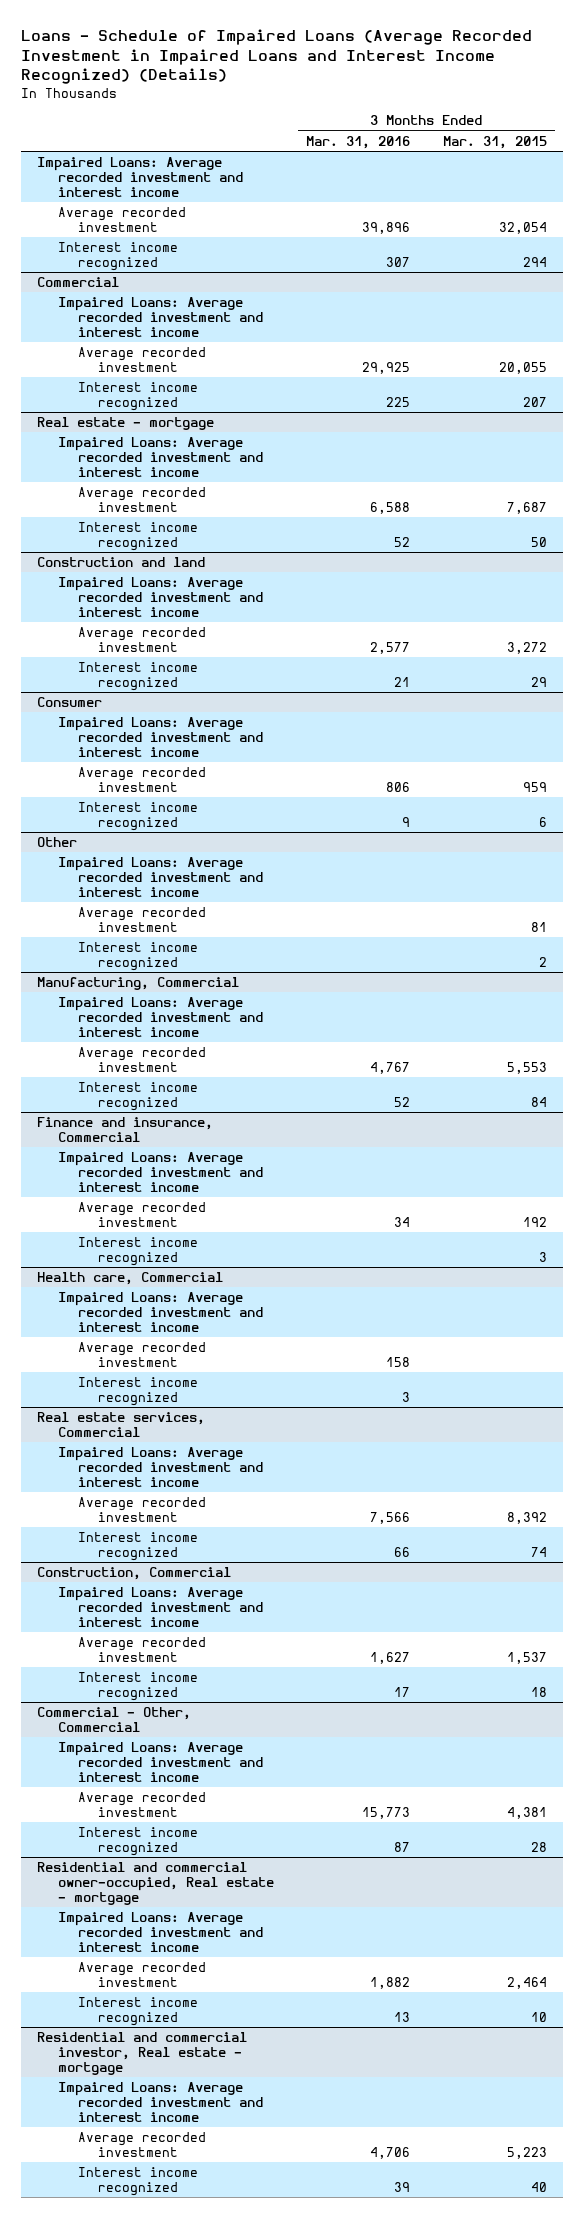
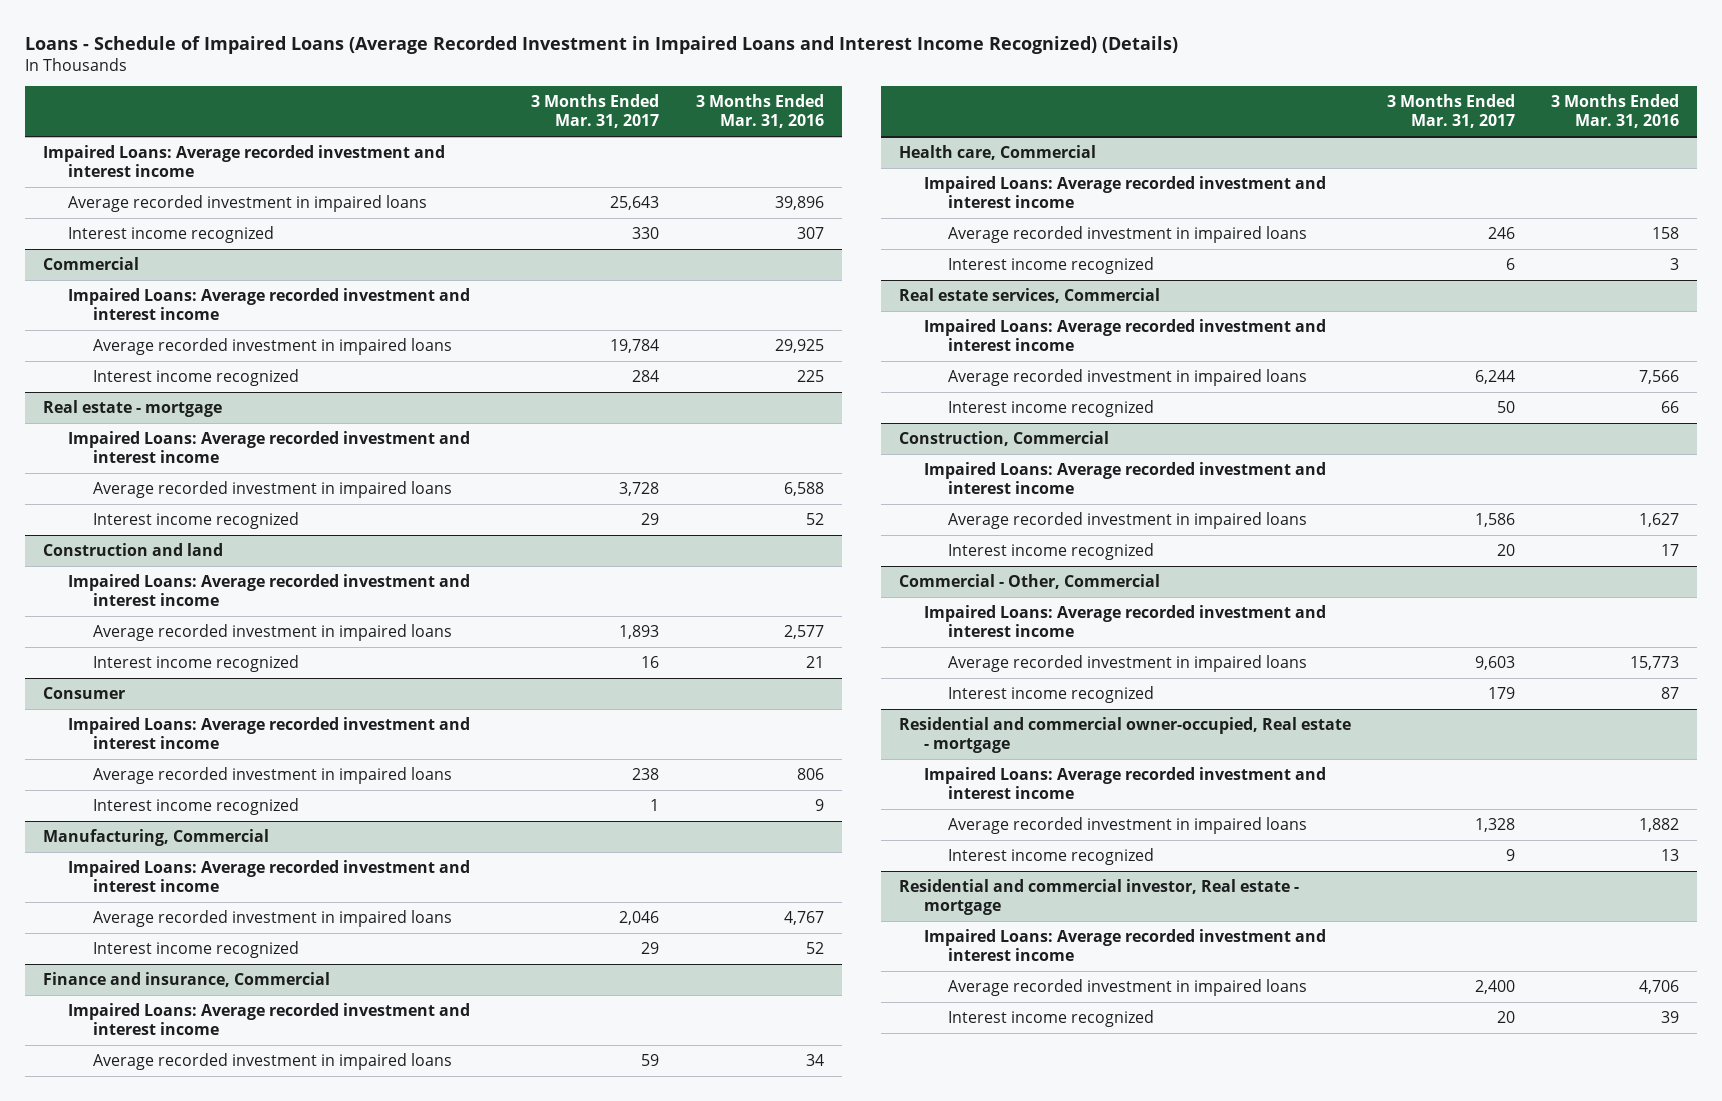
- | 3 Months Ended Mar. 31, 2016 | 3 Months Ended Mar. 31, 2015
+ | 3 Months Ended Mar. 31, 2017 | 3 Months Ended Mar. 31, 2016
- Average recorded investment | 39,896 | 32,054
+ Average recorded investment in impaired loans | 25,643 | 39,896
@ Commercial
- Average recorded investment | 29,925 | 20,055
+ Average recorded investment in impaired loans | 19,784 | 29,925
@ Real estate - mortgage
- Average recorded investment | 6,588 | 7,687
+ Average recorded investment in impaired loans | 3,728 | 6,588
@ Construction and land
- Average recorded investment | 2,577 | 3,272
+ Average recorded investment in impaired loans | 1,893 | 2,577
@ Consumer
- Average recorded investment | 806 | 959
+ Average recorded investment in impaired loans | 238 | 806
- Other
- Impaired Loans: Average recorded investment and interest income
- Average recorded investment | | 81
- Interest income recognized | | 2
@ Manufacturing, Commercial
- Average recorded investment | 4,767 | 5,553
+ Average recorded investment in impaired loans | 2,046 | 4,767
@ Finance and insurance, Commercial
- Average recorded investment | 34 | 192
- Interest income recognized | | 3
+ Average recorded investment in impaired loans | 59 | 34
@ Health care, Commercial
- Average recorded investment | 158 |
+ Average recorded investment in impaired loans | 246 | 158
@ Real estate services, Commercial
- Average recorded investment | 7,566 | 8,392
+ Average recorded investment in impaired loans | 6,244 | 7,566
@ Construction, Commercial
- Average recorded investment | 1,627 | 1,537
+ Average recorded investment in impaired loans | 1,586 | 1,627
@ Commercial - Other, Commercial
- Average recorded investment | 15,773 | 4,381
+ Average recorded investment in impaired loans | 9,603 | 15,773
@ Residential and commercial owner-occupied, Real estate - mortgage
- Average recorded investment | 1,882 | 2,464
+ Average recorded investment in impaired loans | 1,328 | 1,882
@ Residential and commercial investor, Real estate - mortgage
- Average recorded investment | 4,706 | 5,223
+ Average recorded investment in impaired loans | 2,400 | 4,706

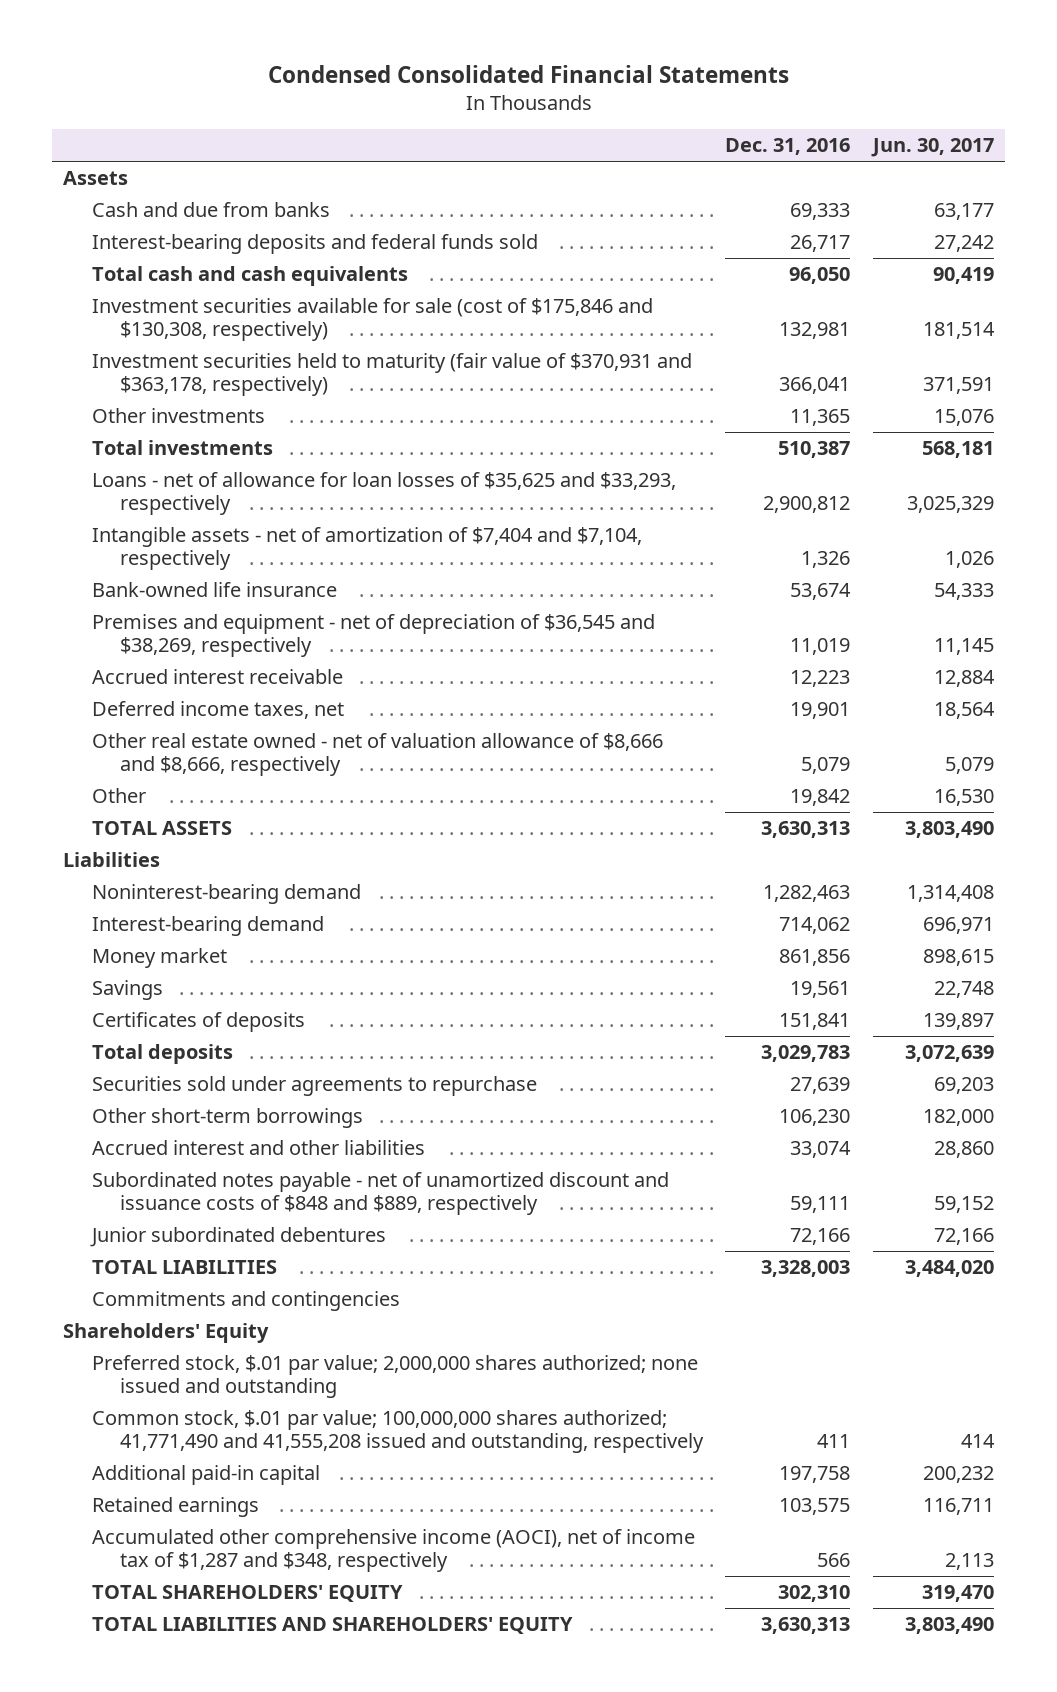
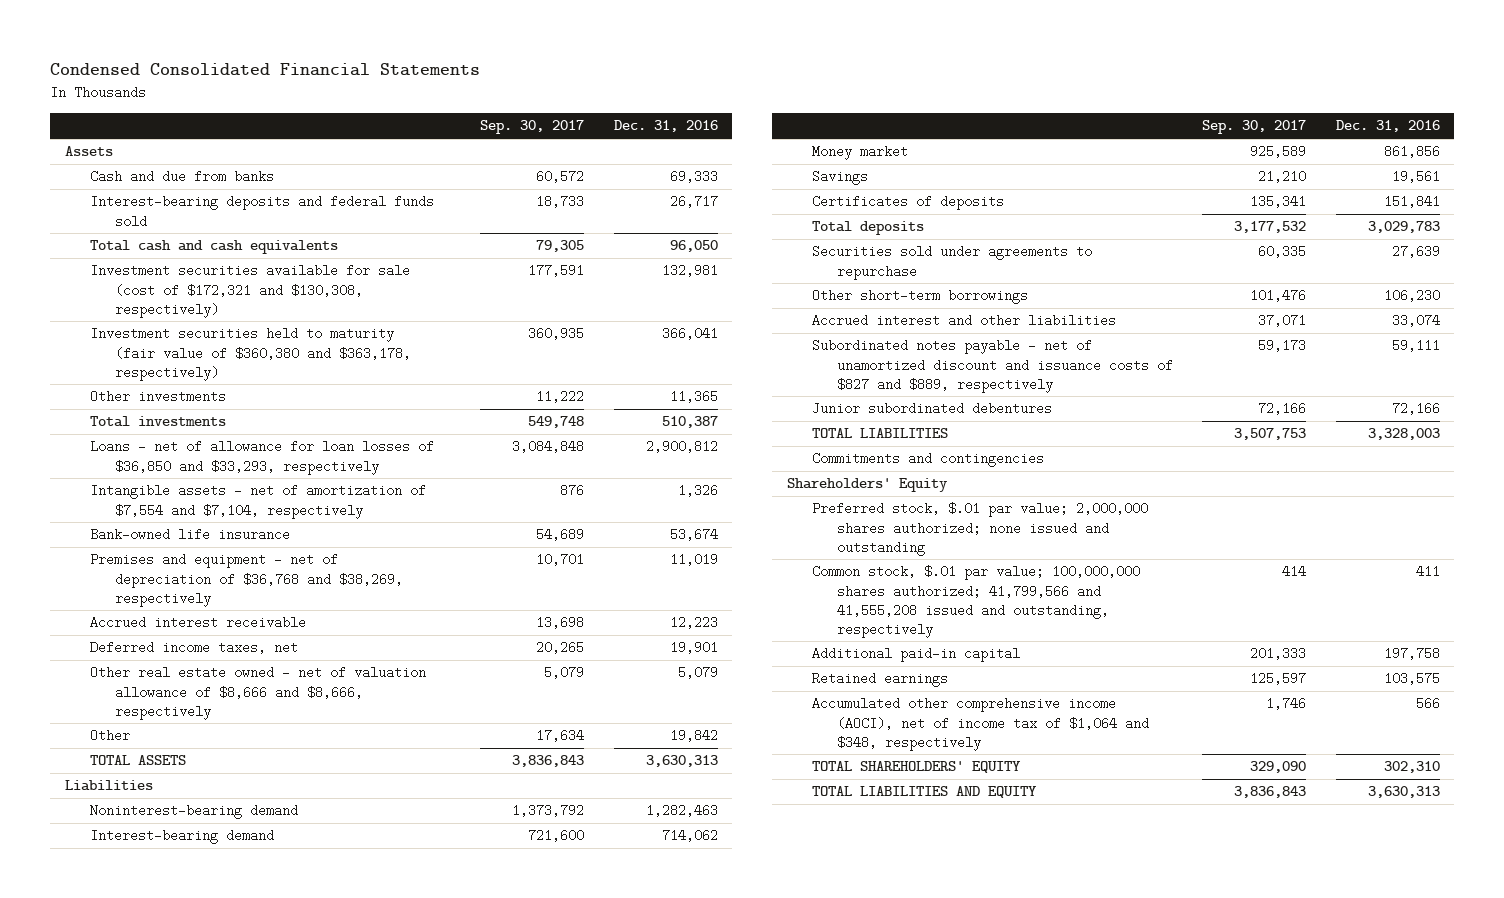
- | Dec. 31, 2016 | Jun. 30, 2017
+ | Sep. 30, 2017 | Dec. 31, 2016
- Investment securities available for sale (cost of $175,846 and $130,308, respectively) | 132,981 | 181,514
- Investment securities held to maturity (fair value of $370,931 and $363,178, respectively) | 366,041 | 371,591
+ Investment securities available for sale (cost of $172,321 and $130,308, respectively) | 177,591 | 132,981
+ Investment securities held to maturity (fair value of $360,380 and $363,178, respectively) | 360,935 | 366,041
- Loans - net of allowance for loan losses of $35,625 and $33,293, respectively | 2,900,812 | 3,025,329
- Intangible assets - net of amortization of $7,404 and $7,104, respectively | 1,326 | 1,026
+ Loans - net of allowance for loan losses of $36,850 and $33,293, respectively | 3,084,848 | 2,900,812
+ Intangible assets - net of amortization of $7,554 and $7,104, respectively | 876 | 1,326
- Premises and equipment - net of depreciation of $36,545 and $38,269, respectively | 11,019 | 11,145
+ Premises and equipment - net of depreciation of $36,768 and $38,269, respectively | 10,701 | 11,019
- Subordinated notes payable - net of unamortized discount and issuance costs of $848 and $889, respectively | 59,111 | 59,152
+ Subordinated notes payable - net of unamortized discount and issuance costs of $827 and $889, respectively | 59,173 | 59,111
- Common stock, $.01 par value; 100,000,000 shares authorized; 41,771,490 and 41,555,208 issued and outstanding, respectively | 411 | 414
+ Common stock, $.01 par value; 100,000,000 shares authorized; 41,799,566 and 41,555,208 issued and outstanding, respectively | 414 | 411
- Accumulated other comprehensive income (AOCI), net of income tax of $1,287 and $348, respectively | 566 | 2,113
+ Accumulated other comprehensive income (AOCI), net of income tax of $1,064 and $348, respectively | 1,746 | 566
- TOTAL LIABILITIES AND SHAREHOLDERS' EQUITY | 3,630,313 | 3,803,490
+ TOTAL LIABILITIES AND EQUITY | 3,836,843 | 3,630,313

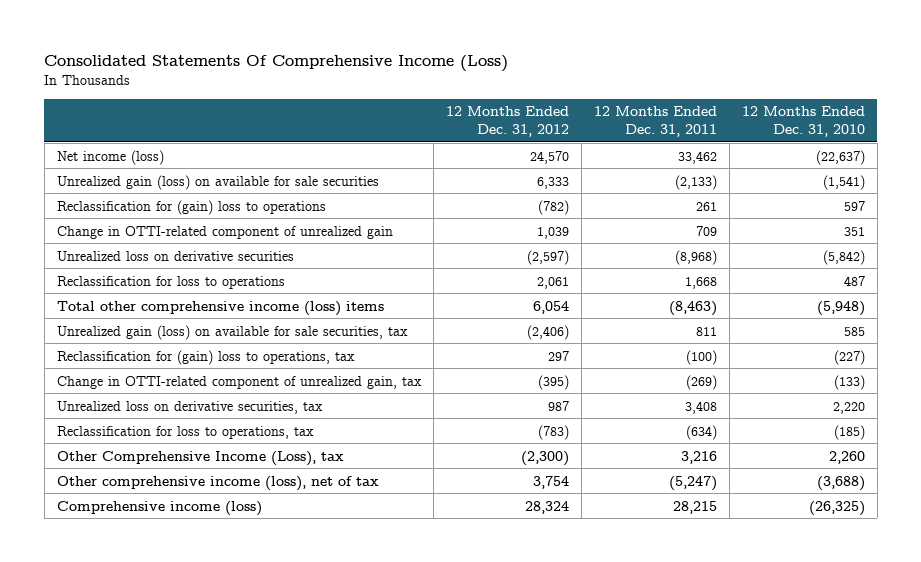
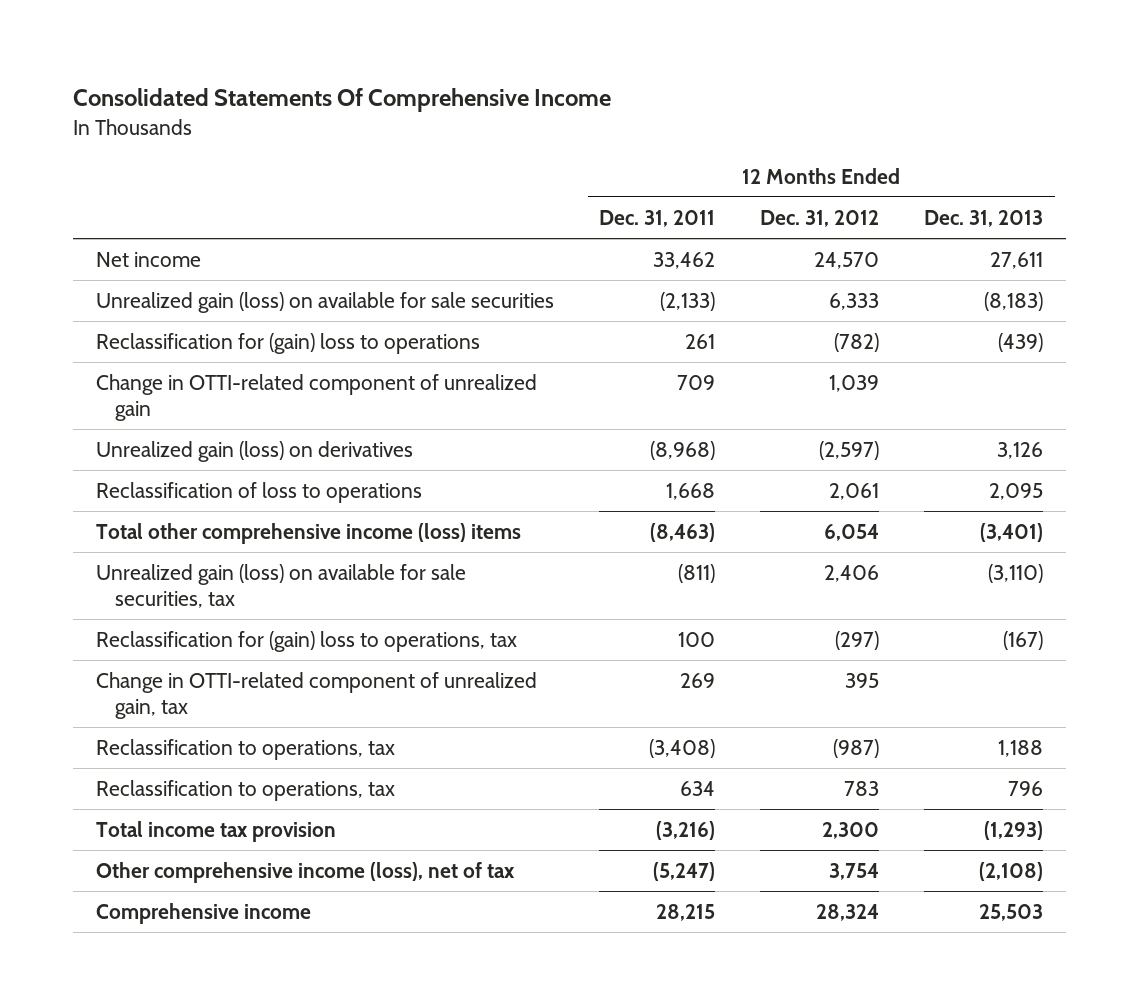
- Consolidated Statements Of Comprehensive Income (Loss)
+ Consolidated Statements Of Comprehensive Income
- | 12 Months Ended Dec. 31, 2012 | 12 Months Ended Dec. 31, 2011 | 12 Months Ended Dec. 31, 2010
+ | 12 Months Ended Dec. 31, 2011 | 12 Months Ended Dec. 31, 2012 | 12 Months Ended Dec. 31, 2013
- Net income (loss) | 24,570 | 33,462 | (22,637)
+ Net income | 33,462 | 24,570 | 27,611
- Unrealized loss on derivative securities | (2,597) | (8,968) | (5,842)
- Reclassification for loss to operations | 2,061 | 1,668 | 487
+ Unrealized gain (loss) on derivatives | (8,968) | (2,597) | 3,126
+ Reclassification of loss to operations | 1,668 | 2,061 | 2,095
- Unrealized gain (loss) on available for sale securities, tax | (2,406) | 811 | 585
- Reclassification for (gain) loss to operations, tax | 297 | (100) | (227)
- Change in OTTI-related component of unrealized gain, tax | (395) | (269) | (133)
- Unrealized loss on derivative securities, tax | 987 | 3,408 | 2,220
- Reclassification for loss to operations, tax | (783) | (634) | (185)
- Other Comprehensive Income (Loss), tax | (2,300) | 3,216 | 2,260
+ Unrealized gain (loss) on available for sale securities, tax | (811) | 2,406 | (3,110)
+ Reclassification for (gain) loss to operations, tax | 100 | (297) | (167)
+ Change in OTTI-related component of unrealized gain, tax | 269 | 395 |
+ Reclassification to operations, tax | (3,408) | (987) | 1,188
+ Reclassification to operations, tax | 634 | 783 | 796
+ Total income tax provision | (3,216) | 2,300 | (1,293)
- Comprehensive income (loss) | 28,324 | 28,215 | (26,325)
+ Comprehensive income | 28,215 | 28,324 | 25,503

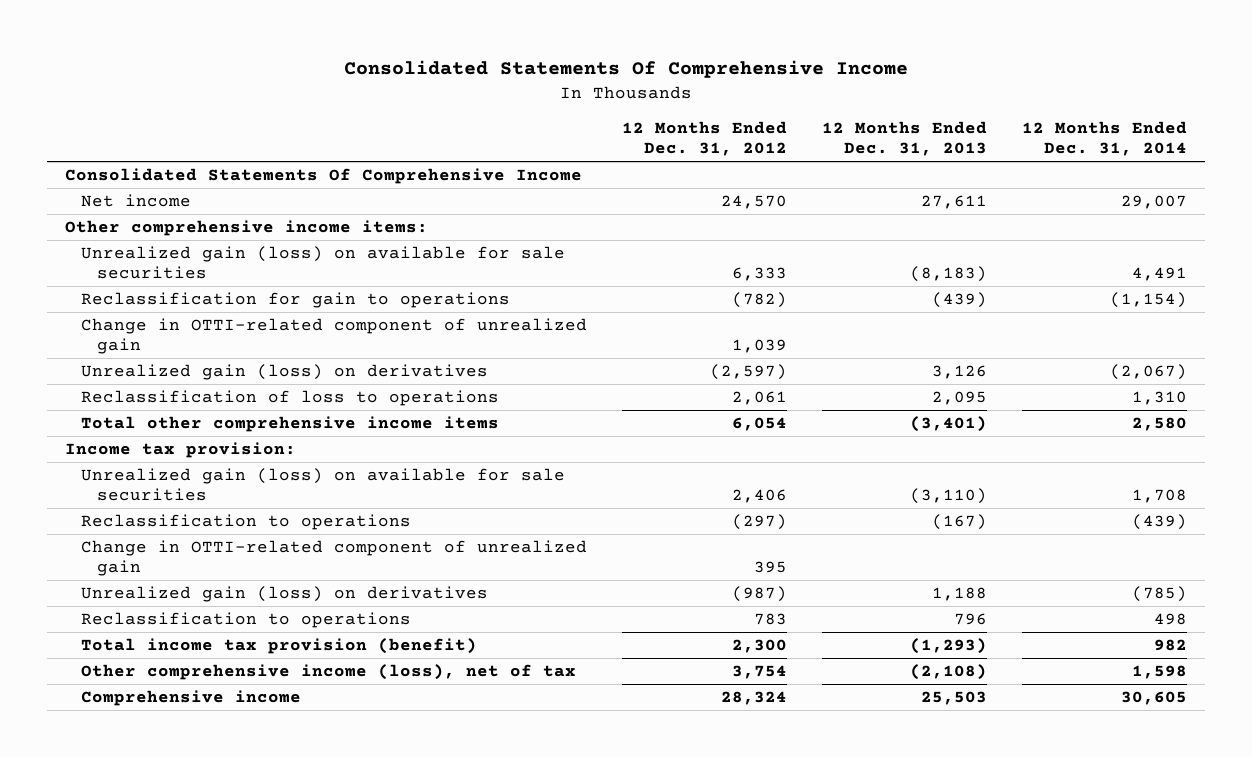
- | 12 Months Ended Dec. 31, 2011 | 12 Months Ended Dec. 31, 2012 | 12 Months Ended Dec. 31, 2013
+ | 12 Months Ended Dec. 31, 2012 | 12 Months Ended Dec. 31, 2013 | 12 Months Ended Dec. 31, 2014
+ Consolidated Statements Of Comprehensive Income
+ Other comprehensive income items:
- Reclassification for (gain) loss to operations | 261 | (782) | (439)
+ Reclassification for gain to operations | (782) | (439) | (1,154)
- Total other comprehensive income (loss) items | (8,463) | 6,054 | (3,401)
- Unrealized gain (loss) on available for sale securities, tax | (811) | 2,406 | (3,110)
- Reclassification for (gain) loss to operations, tax | 100 | (297) | (167)
- Change in OTTI-related component of unrealized gain, tax | 269 | 395 |
- Reclassification to operations, tax | (3,408) | (987) | 1,188
- Reclassification to operations, tax | 634 | 783 | 796
- Total income tax provision | (3,216) | 2,300 | (1,293)
+ Total other comprehensive income items | 6,054 | (3,401) | 2,580
+ Income tax provision:
+ Unrealized gain (loss) on available for sale securities | 2,406 | (3,110) | 1,708
+ Reclassification to operations | (297) | (167) | (439)
+ Change in OTTI-related component of unrealized gain | 395 | |
+ Unrealized gain (loss) on derivatives | (987) | 1,188 | (785)
+ Reclassification to operations | 783 | 796 | 498
+ Total income tax provision (benefit) | 2,300 | (1,293) | 982

